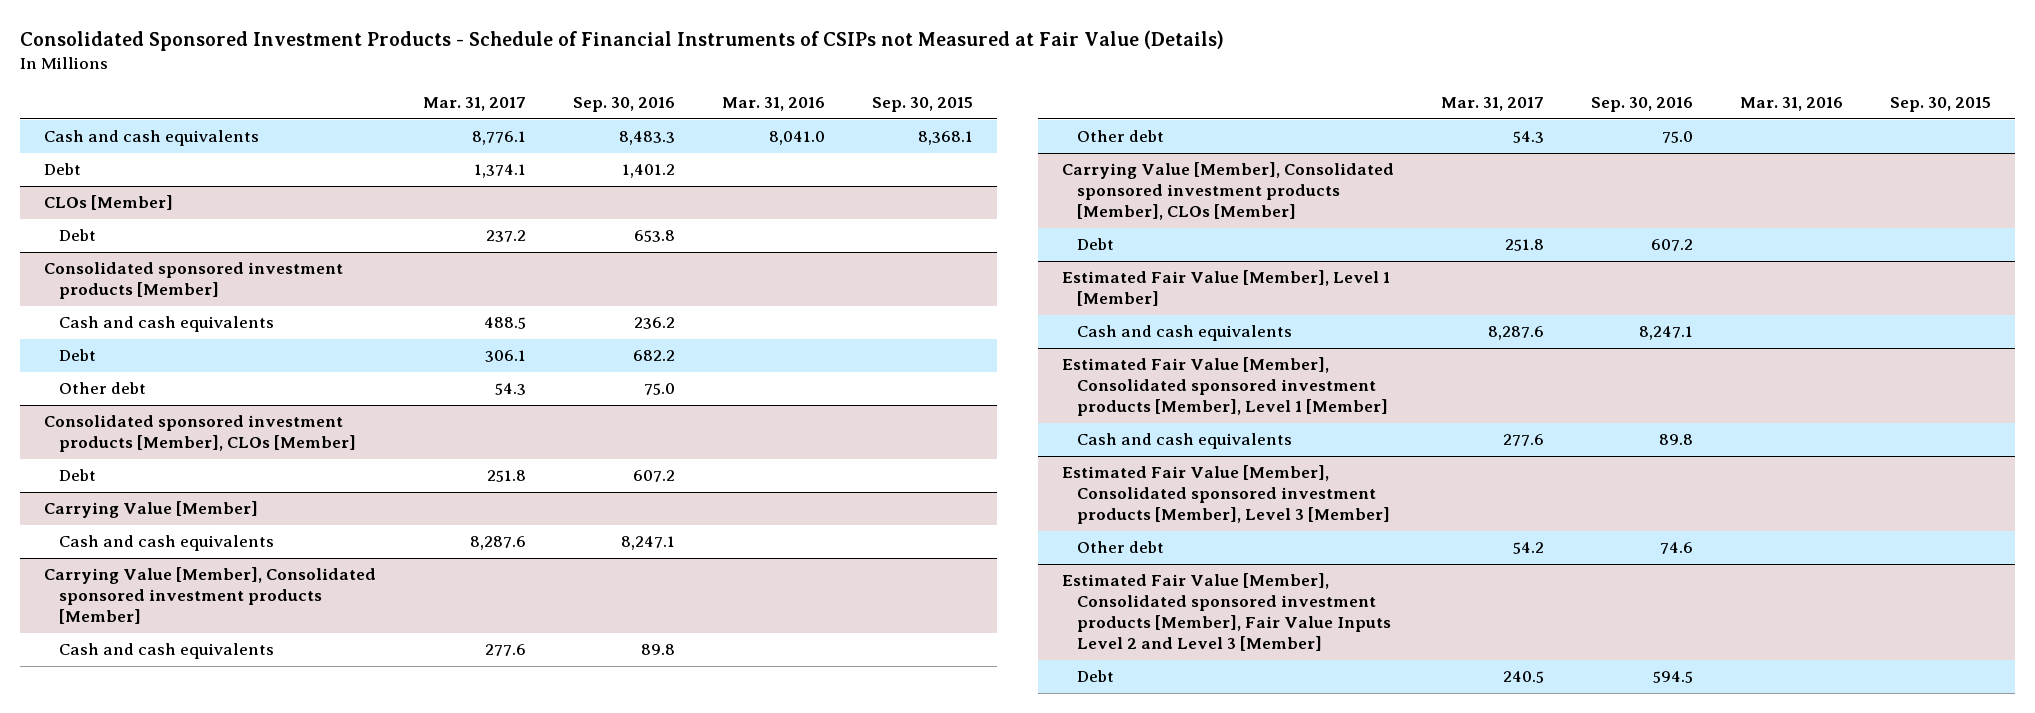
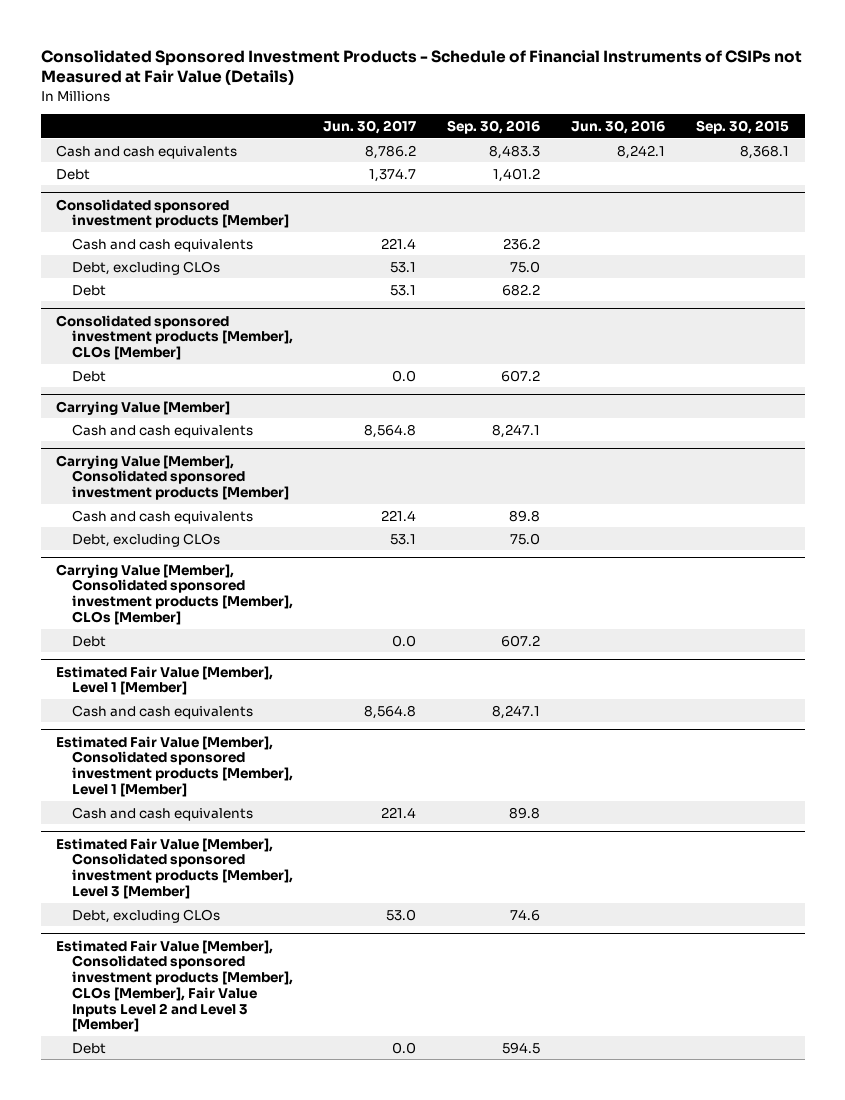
- | Mar. 31, 2017 | Sep. 30, 2016 | Mar. 31, 2016 | Sep. 30, 2015
+ | Jun. 30, 2017 | Sep. 30, 2016 | Jun. 30, 2016 | Sep. 30, 2015
- CLOs [Member]
- Debt | 237.2 | 653.8 | |
@ Consolidated sponsored investment products [Member]
+ Debt, excluding CLOs | 53.1 | 75.0 | |
- Other debt | 54.3 | 75.0 | |
@ Carrying Value [Member], Consolidated sponsored investment products [Member]
- Other debt | 54.3 | 75.0 | |
+ Debt, excluding CLOs | 53.1 | 75.0 | |
@ Estimated Fair Value [Member], Consolidated sponsored investment products [Member], Level 3 [Member]
- Other debt | 54.2 | 74.6 | |
- Estimated Fair Value [Member], Consolidated sponsored investment products [Member], Fair Value Inputs Level 2 and Level 3 [Member]
@ Estimated Fair Value [Member], Consolidated sponsored investment products [Member], Level 3 [Member]
+ Debt, excluding CLOs | 53.0 | 74.6 | |
+ Estimated Fair Value [Member], Consolidated sponsored investment products [Member], CLOs [Member], Fair Value Inputs Level 2 and Level 3 [Member]

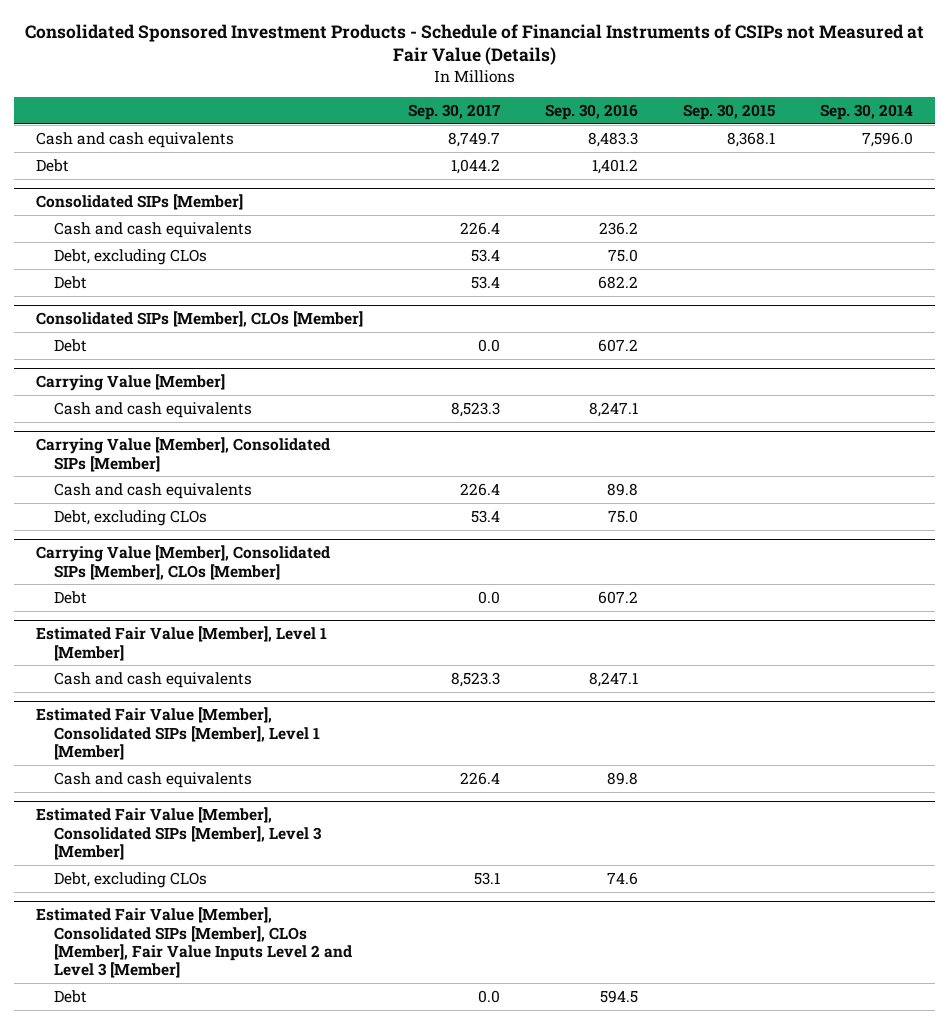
- | Jun. 30, 2017 | Sep. 30, 2016 | Jun. 30, 2016 | Sep. 30, 2015
+ | Sep. 30, 2017 | Sep. 30, 2016 | Sep. 30, 2015 | Sep. 30, 2014
- Consolidated sponsored investment products [Member]
+ Consolidated SIPs [Member]
- Consolidated sponsored investment products [Member], CLOs [Member]
+ Consolidated SIPs [Member], CLOs [Member]
- Carrying Value [Member], Consolidated sponsored investment products [Member]
+ Carrying Value [Member], Consolidated SIPs [Member]
- Carrying Value [Member], Consolidated sponsored investment products [Member], CLOs [Member]
+ Carrying Value [Member], Consolidated SIPs [Member], CLOs [Member]
- Estimated Fair Value [Member], Consolidated sponsored investment products [Member], Level 1 [Member]
+ Estimated Fair Value [Member], Consolidated SIPs [Member], Level 1 [Member]
- Estimated Fair Value [Member], Consolidated sponsored investment products [Member], Level 3 [Member]
+ Estimated Fair Value [Member], Consolidated SIPs [Member], Level 3 [Member]
- Estimated Fair Value [Member], Consolidated sponsored investment products [Member], CLOs [Member], Fair Value Inputs Level 2 and Level 3 [Member]
+ Estimated Fair Value [Member], Consolidated SIPs [Member], CLOs [Member], Fair Value Inputs Level 2 and Level 3 [Member]

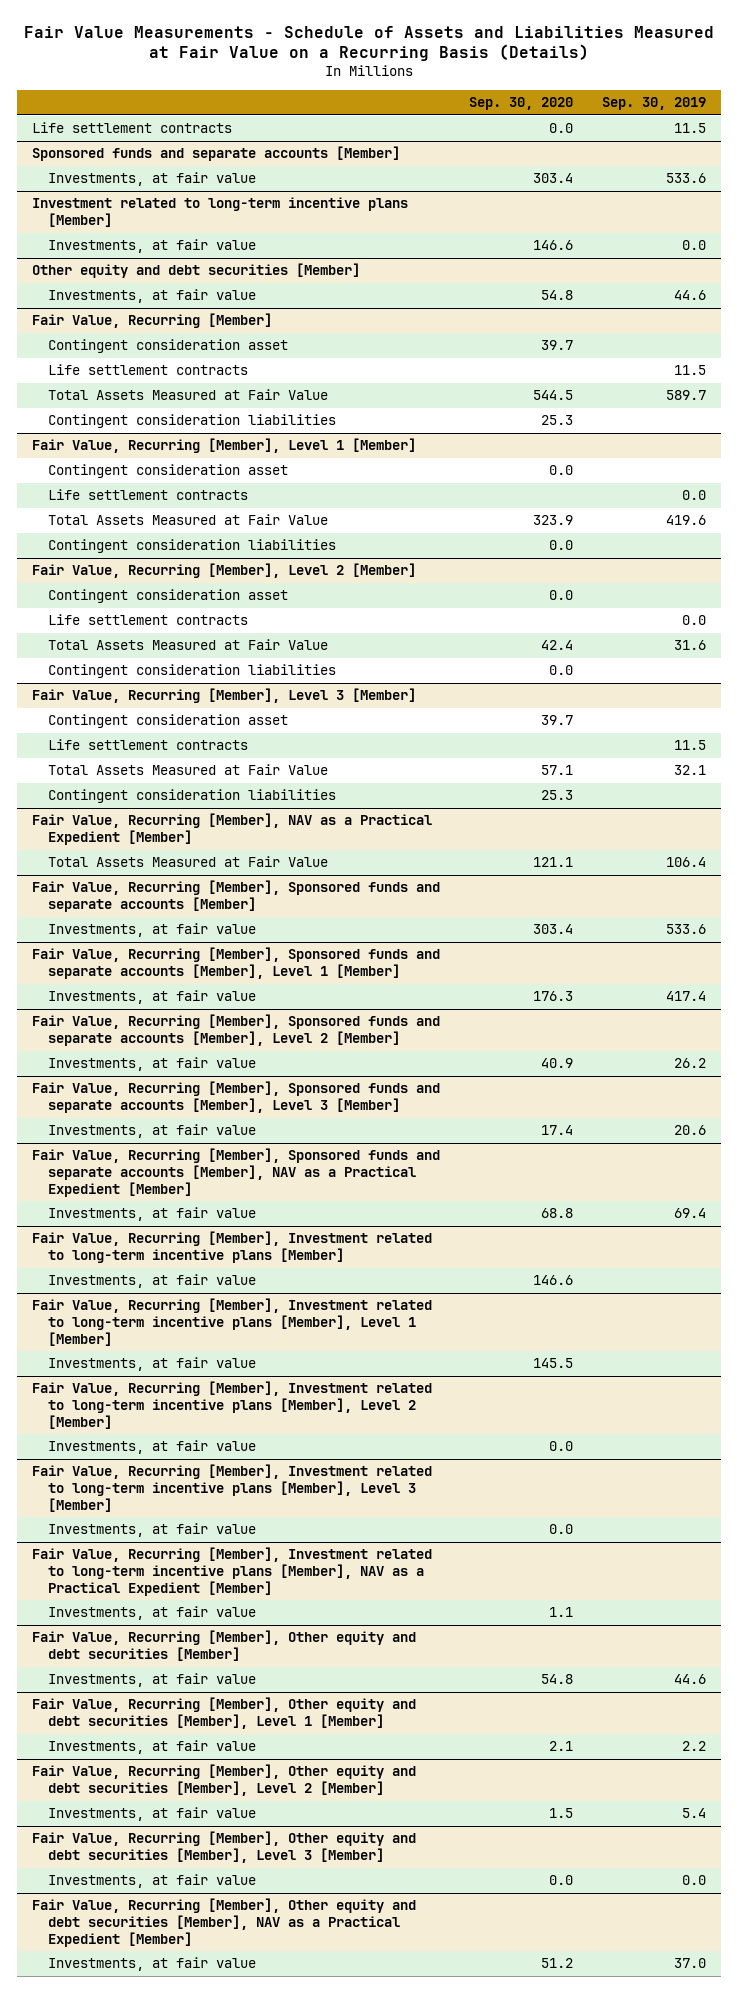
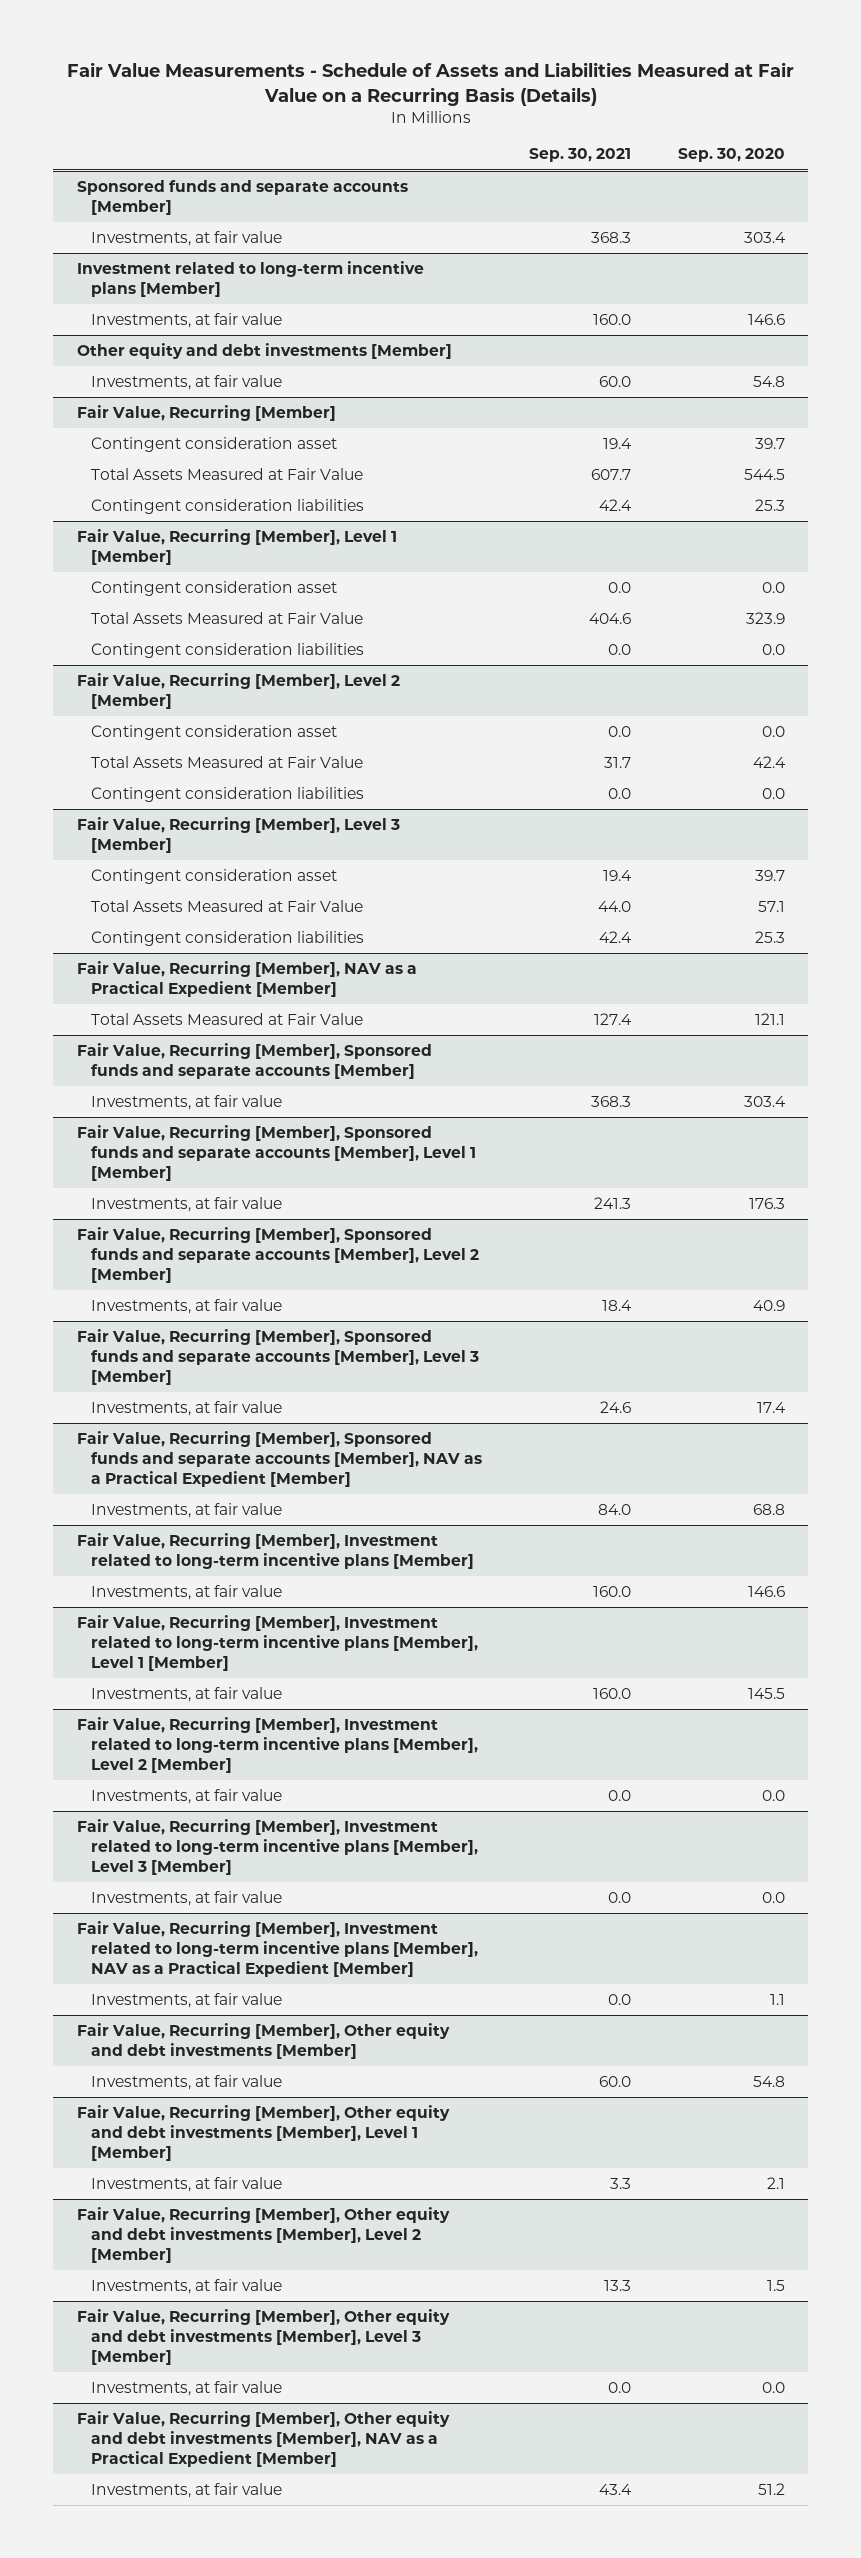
- | Sep. 30, 2020 | Sep. 30, 2019
+ | Sep. 30, 2021 | Sep. 30, 2020
- Life settlement contracts | 0.0 | 11.5
- Other equity and debt securities [Member]
+ Other equity and debt investments [Member]
@ Fair Value, Recurring [Member]
- Life settlement contracts | | 11.5
@ Fair Value, Recurring [Member], Level 1 [Member]
- Life settlement contracts | | 0.0
@ Fair Value, Recurring [Member], Level 2 [Member]
- Life settlement contracts | | 0.0
@ Fair Value, Recurring [Member], Level 3 [Member]
- Life settlement contracts | | 11.5
- Fair Value, Recurring [Member], Other equity and debt securities [Member]
+ Fair Value, Recurring [Member], Other equity and debt investments [Member]
- Fair Value, Recurring [Member], Other equity and debt securities [Member], Level 1 [Member]
+ Fair Value, Recurring [Member], Other equity and debt investments [Member], Level 1 [Member]
- Fair Value, Recurring [Member], Other equity and debt securities [Member], Level 2 [Member]
+ Fair Value, Recurring [Member], Other equity and debt investments [Member], Level 2 [Member]
- Fair Value, Recurring [Member], Other equity and debt securities [Member], Level 3 [Member]
+ Fair Value, Recurring [Member], Other equity and debt investments [Member], Level 3 [Member]
- Fair Value, Recurring [Member], Other equity and debt securities [Member], NAV as a Practical Expedient [Member]
+ Fair Value, Recurring [Member], Other equity and debt investments [Member], NAV as a Practical Expedient [Member]

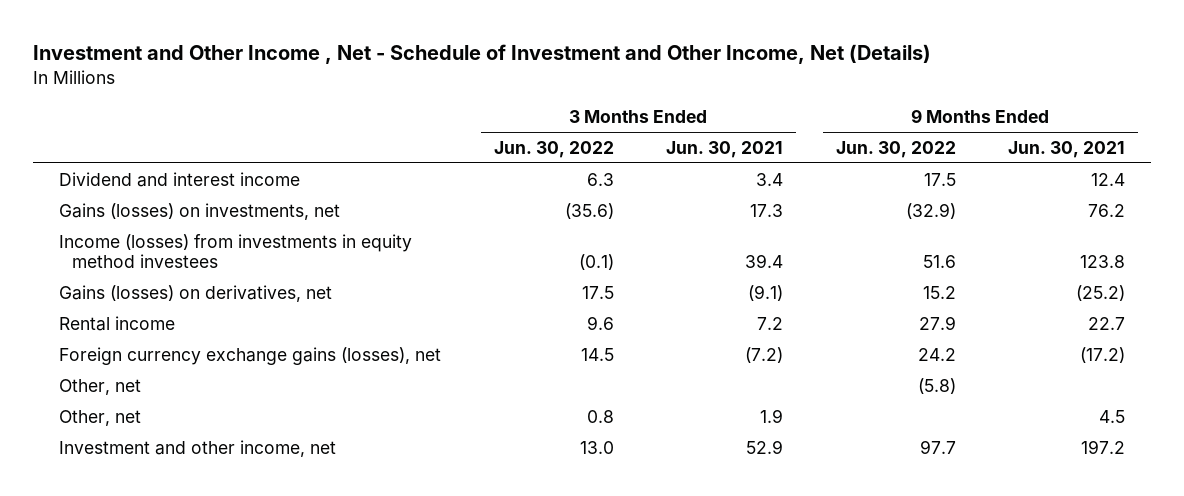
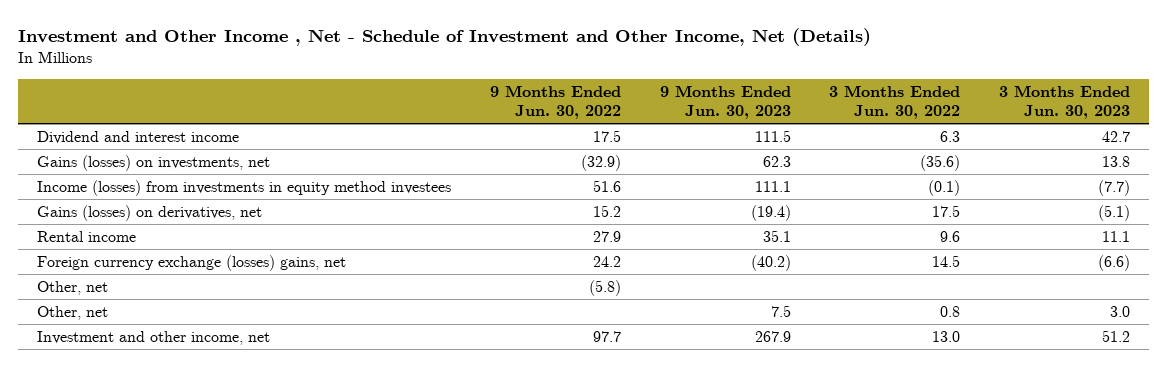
- | 3 Months Ended Jun. 30, 2022 | 3 Months Ended Jun. 30, 2021 | 9 Months Ended Jun. 30, 2022 | 9 Months Ended Jun. 30, 2021
+ | 9 Months Ended Jun. 30, 2022 | 9 Months Ended Jun. 30, 2023 | 3 Months Ended Jun. 30, 2022 | 3 Months Ended Jun. 30, 2023
- Foreign currency exchange gains (losses), net | 14.5 | (7.2) | 24.2 | (17.2)
+ Foreign currency exchange (losses) gains, net | 24.2 | (40.2) | 14.5 | (6.6)

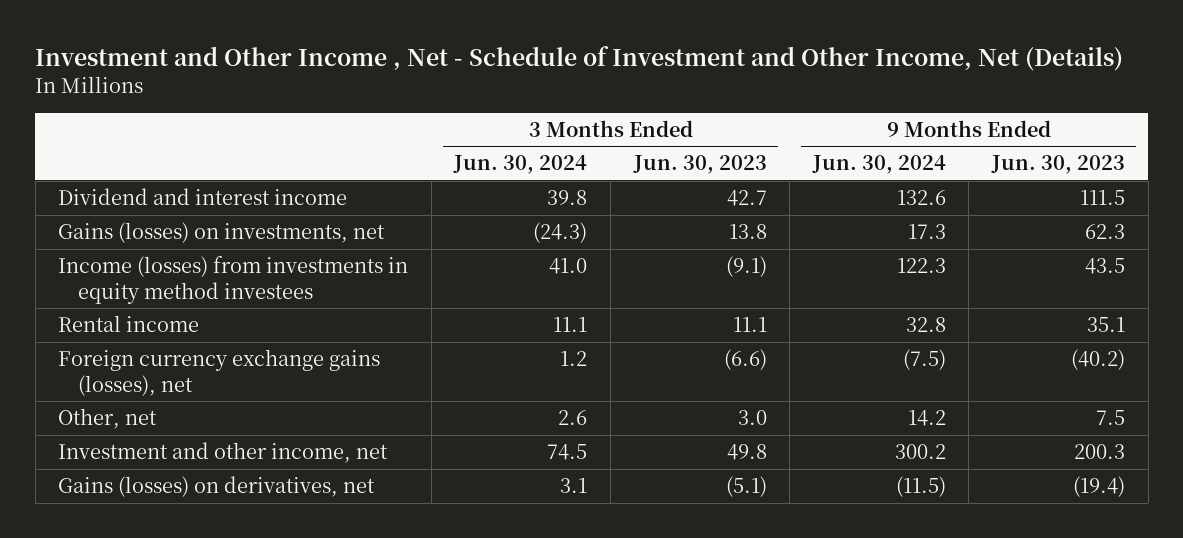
- | 9 Months Ended Jun. 30, 2022 | 9 Months Ended Jun. 30, 2023 | 3 Months Ended Jun. 30, 2022 | 3 Months Ended Jun. 30, 2023
+ | 3 Months Ended Jun. 30, 2024 | 3 Months Ended Jun. 30, 2023 | 9 Months Ended Jun. 30, 2024 | 9 Months Ended Jun. 30, 2023
- Income (losses) from investments in equity method investees | 51.6 | 111.1 | (0.1) | (7.7)
+ Income (losses) from investments in equity method investees | 41.0 | (9.1) | 122.3 | 43.5
- Foreign currency exchange (losses) gains, net | 24.2 | (40.2) | 14.5 | (6.6)
- Other, net | (5.8) | | |
+ Foreign currency exchange gains (losses), net | 1.2 | (6.6) | (7.5) | (40.2)
- Investment and other income, net | 97.7 | 267.9 | 13.0 | 51.2
+ Investment and other income, net | 74.5 | 49.8 | 300.2 | 200.3
moved down: Gains (losses) on derivatives, net | 3.1 | (5.1) | (11.5) | (19.4)

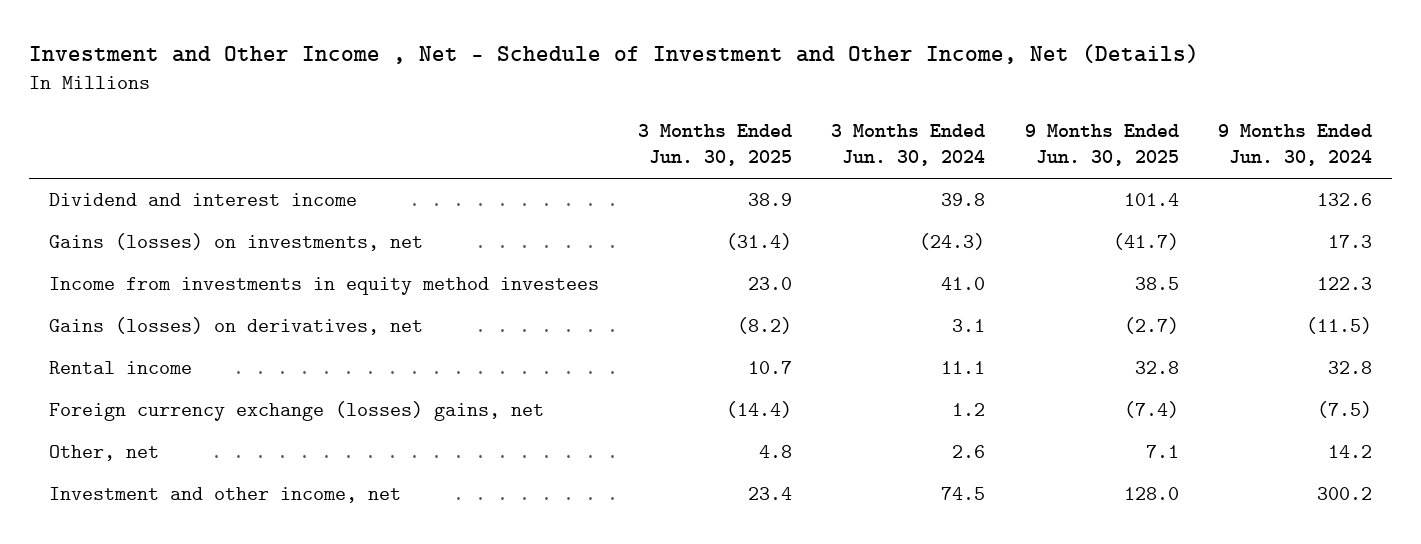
- | 3 Months Ended Jun. 30, 2024 | 3 Months Ended Jun. 30, 2023 | 9 Months Ended Jun. 30, 2024 | 9 Months Ended Jun. 30, 2023
+ | 3 Months Ended Jun. 30, 2025 | 3 Months Ended Jun. 30, 2024 | 9 Months Ended Jun. 30, 2025 | 9 Months Ended Jun. 30, 2024
- Income (losses) from investments in equity method investees | 41.0 | (9.1) | 122.3 | 43.5
+ Income from investments in equity method investees | 23.0 | 41.0 | 38.5 | 122.3
moved up: Gains (losses) on derivatives, net | (8.2) | 3.1 | (2.7) | (11.5)
- Foreign currency exchange gains (losses), net | 1.2 | (6.6) | (7.5) | (40.2)
+ Foreign currency exchange (losses) gains, net | (14.4) | 1.2 | (7.4) | (7.5)

